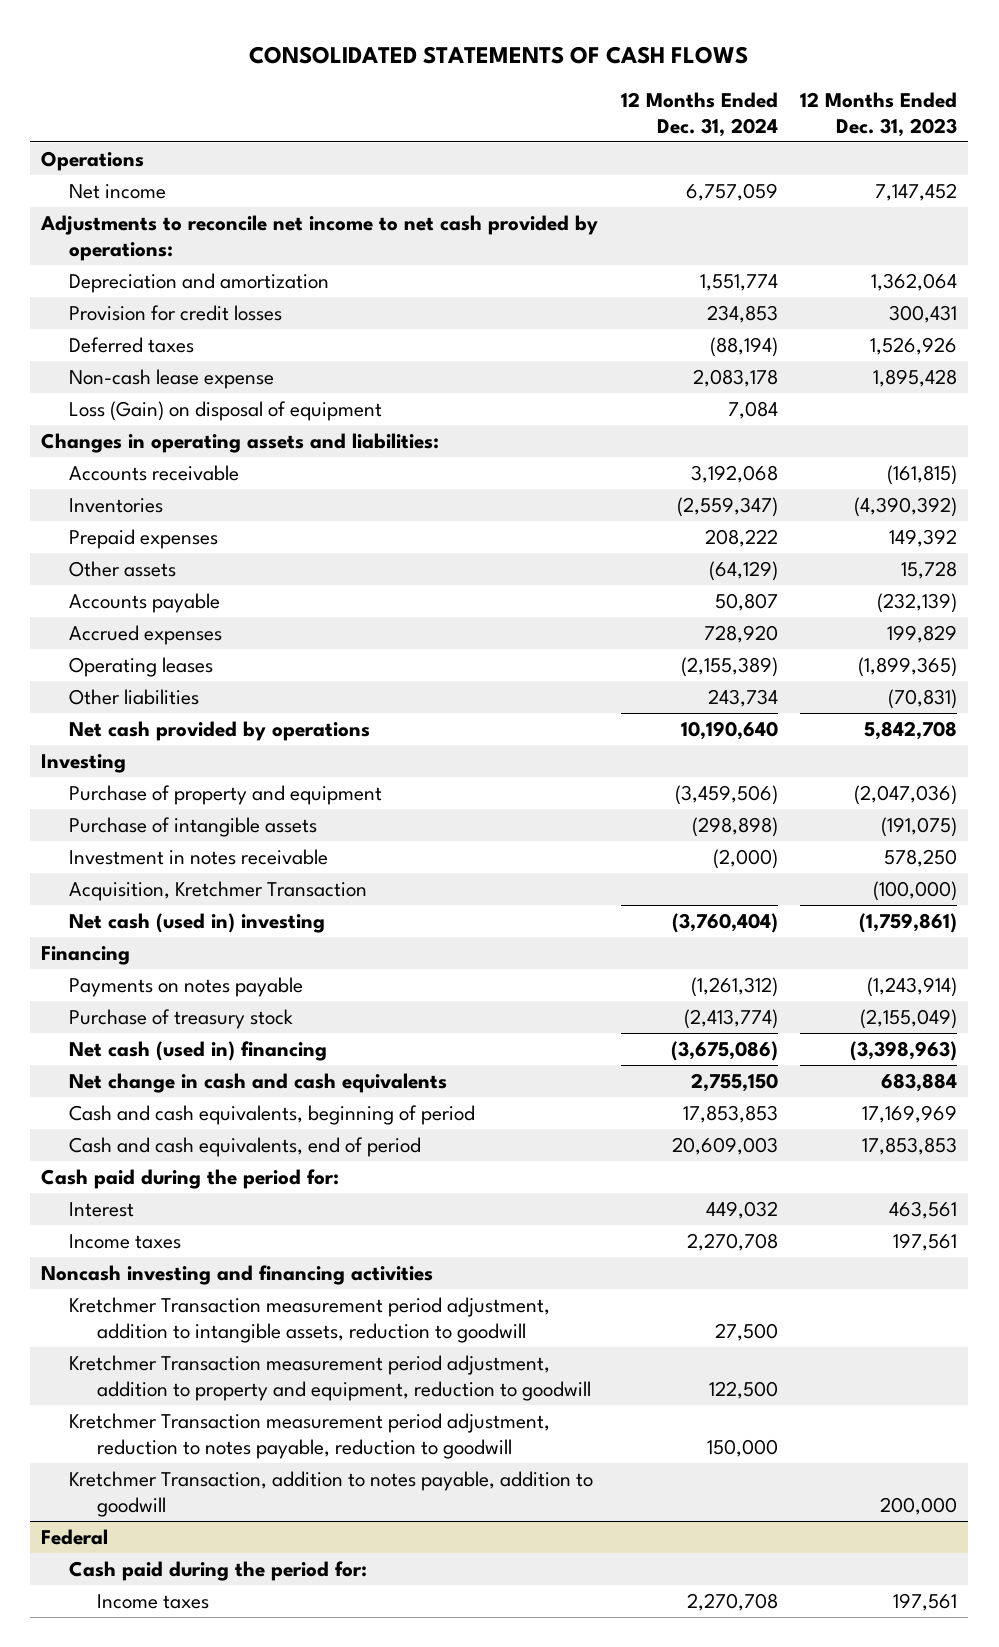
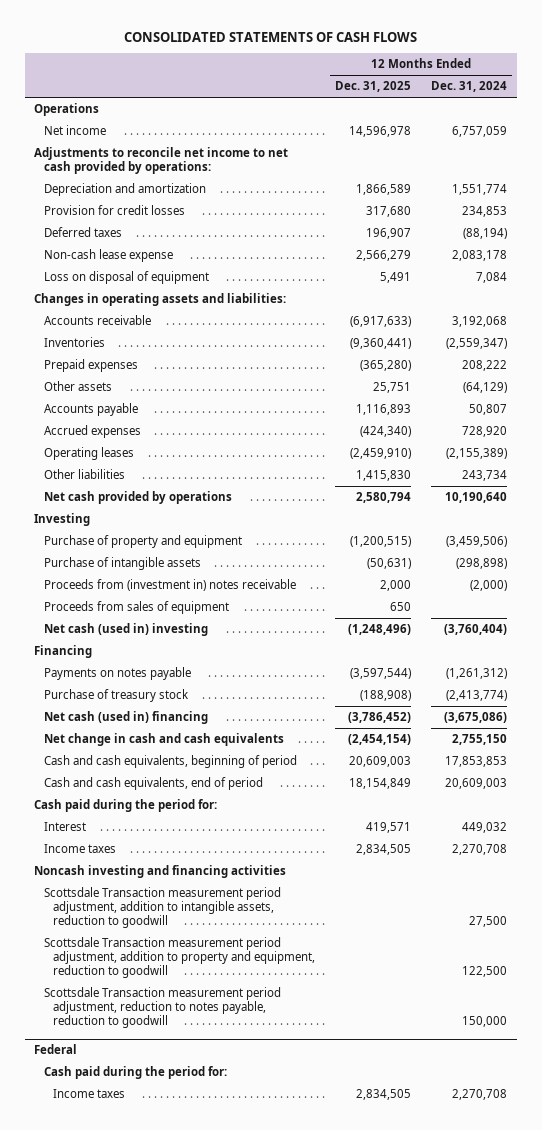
- | 12 Months Ended Dec. 31, 2024 | 12 Months Ended Dec. 31, 2023
+ | 12 Months Ended Dec. 31, 2025 | 12 Months Ended Dec. 31, 2024
- Loss (Gain) on disposal of equipment | 7,084 |
+ Loss on disposal of equipment | 5,491 | 7,084
- Investment in notes receivable | (2,000) | 578,250
- Acquisition, Kretchmer Transaction | | (100,000)
+ Proceeds from (investment in) notes receivable | 2,000 | (2,000)
+ Proceeds from sales of equipment | 650 |
- Kretchmer Transaction measurement period adjustment, addition to intangible assets, reduction to goodwill | 27,500 |
- Kretchmer Transaction measurement period adjustment, addition to property and equipment, reduction to goodwill | 122,500 |
- Kretchmer Transaction measurement period adjustment, reduction to notes payable, reduction to goodwill | 150,000 |
- Kretchmer Transaction, addition to notes payable, addition to goodwill | | 200,000
+ Scottsdale Transaction measurement period adjustment, addition to intangible assets, reduction to goodwill | | 27,500
+ Scottsdale Transaction measurement period adjustment, addition to property and equipment, reduction to goodwill | | 122,500
+ Scottsdale Transaction measurement period adjustment, reduction to notes payable, reduction to goodwill | | 150,000

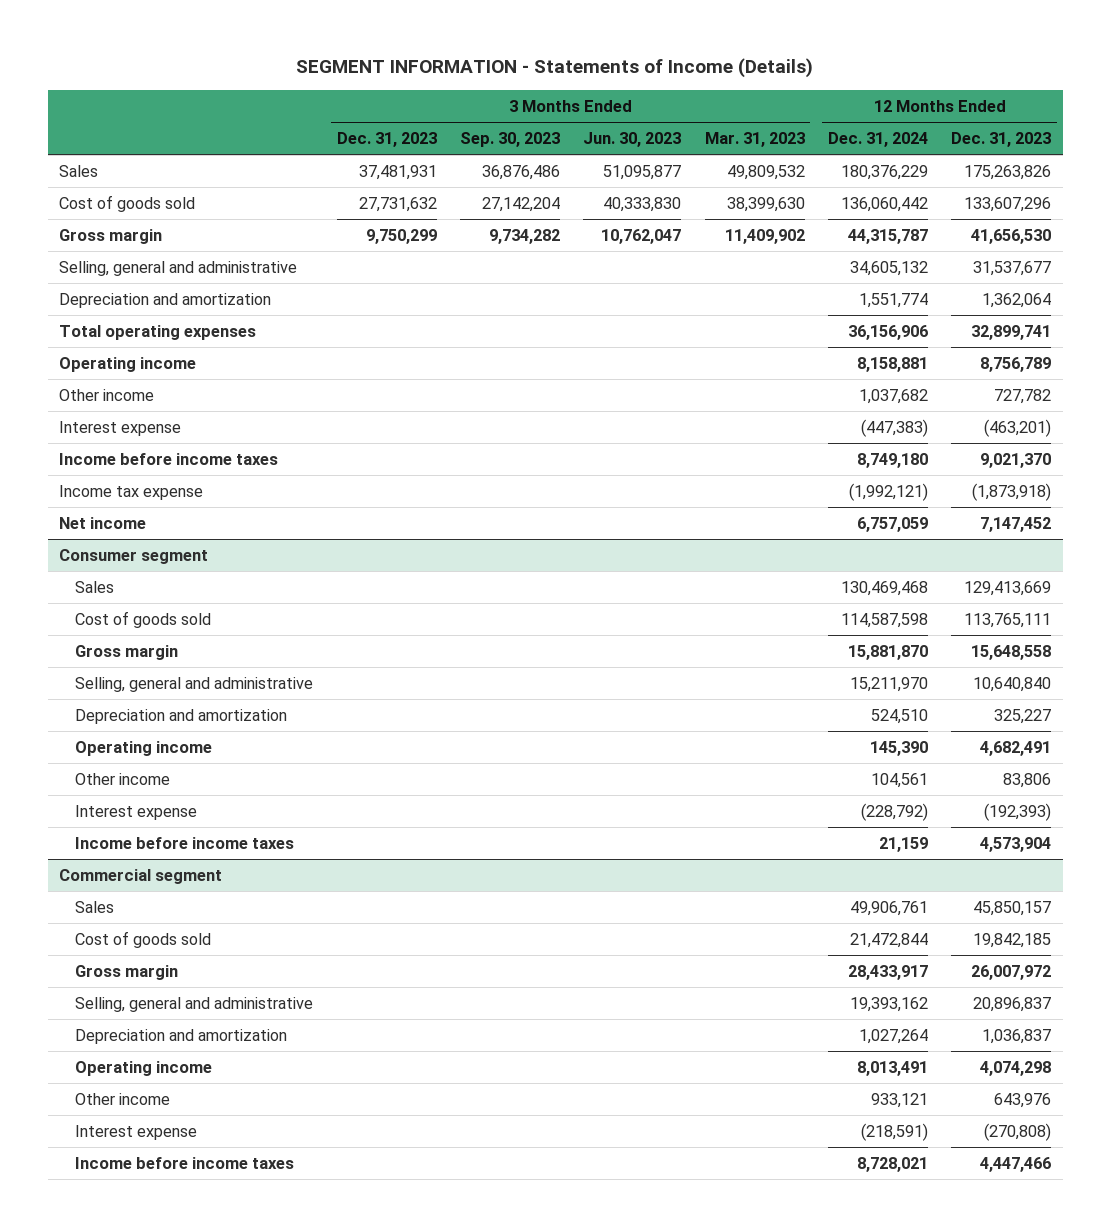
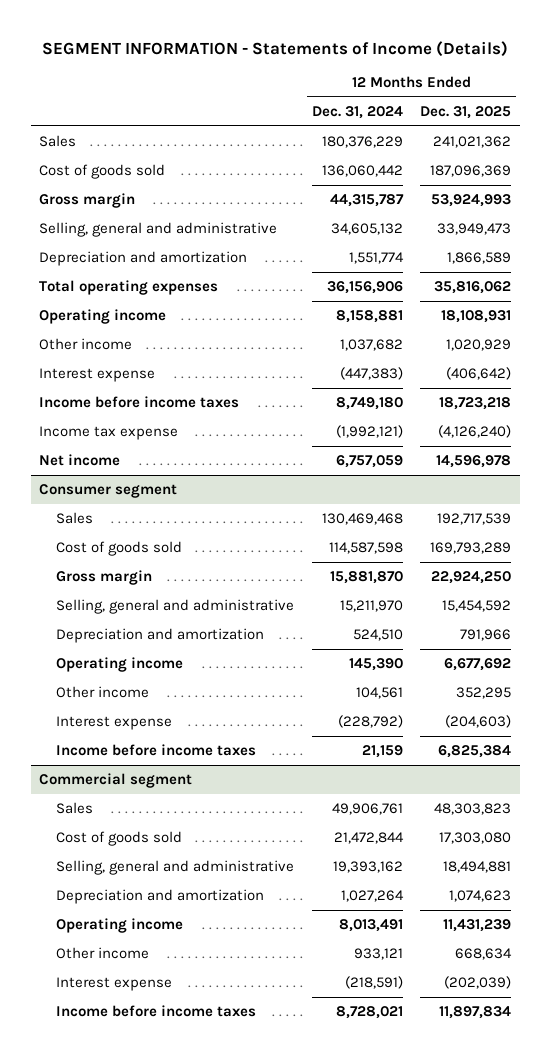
- | 3 Months Ended Dec. 31, 2023 | 3 Months Ended Sep. 30, 2023 | 3 Months Ended Jun. 30, 2023 | 3 Months Ended Mar. 31, 2023 | 12 Months Ended Dec. 31, 2024 | 12 Months Ended Dec. 31, 2023
+ | 12 Months Ended Dec. 31, 2024 | 12 Months Ended Dec. 31, 2025
@ Commercial segment
- Gross margin | | | | | 28,433,917 | 26,007,972

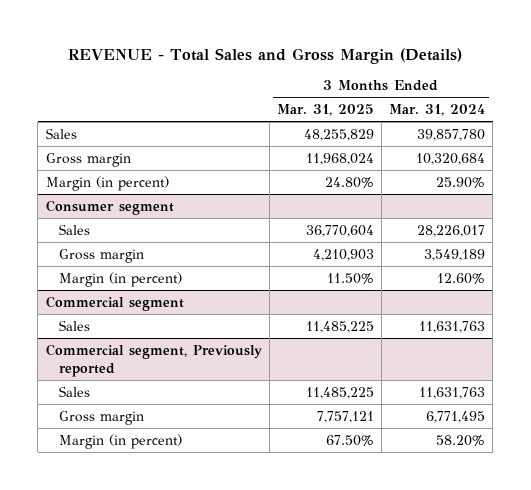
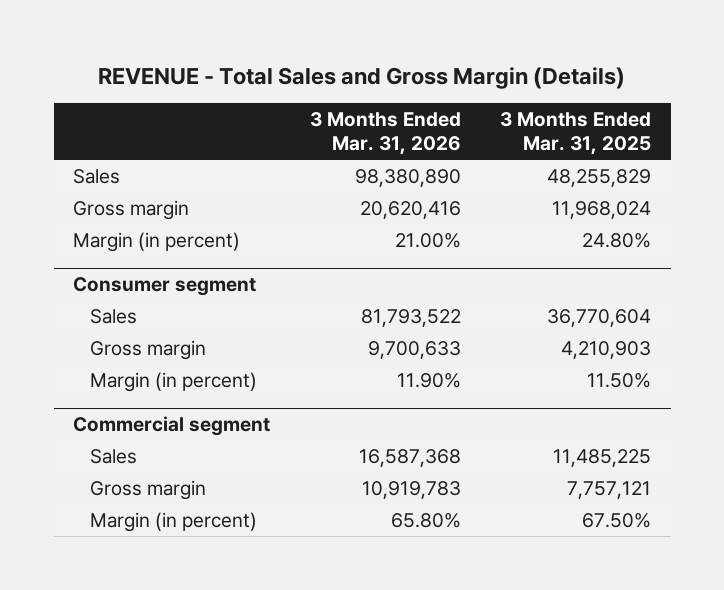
- | 3 Months Ended Mar. 31, 2025 | 3 Months Ended Mar. 31, 2024
+ | 3 Months Ended Mar. 31, 2026 | 3 Months Ended Mar. 31, 2025
- Commercial segment, Previously reported
- Sales | 11,485,225 | 11,631,763

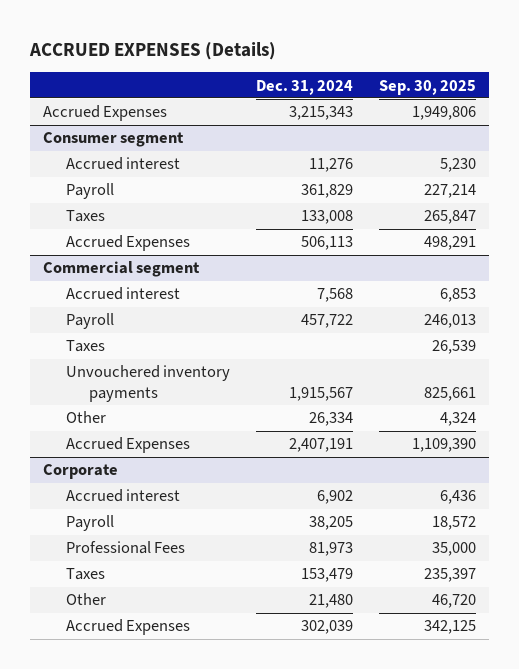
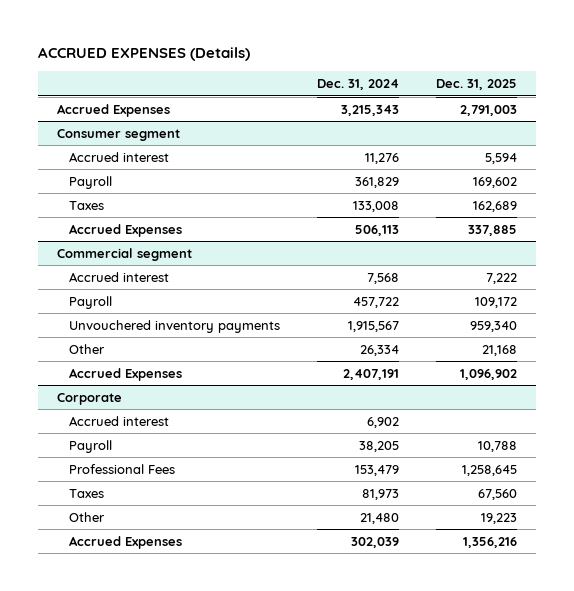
- | Dec. 31, 2024 | Sep. 30, 2025
+ | Dec. 31, 2024 | Dec. 31, 2025
@ Commercial segment
- Taxes | | 26,539
@ Corporate
- Professional Fees | 81,973 | 35,000
- Taxes | 153,479 | 235,397
+ Professional Fees | 153,479 | 1,258,645
+ Taxes | 81,973 | 67,560

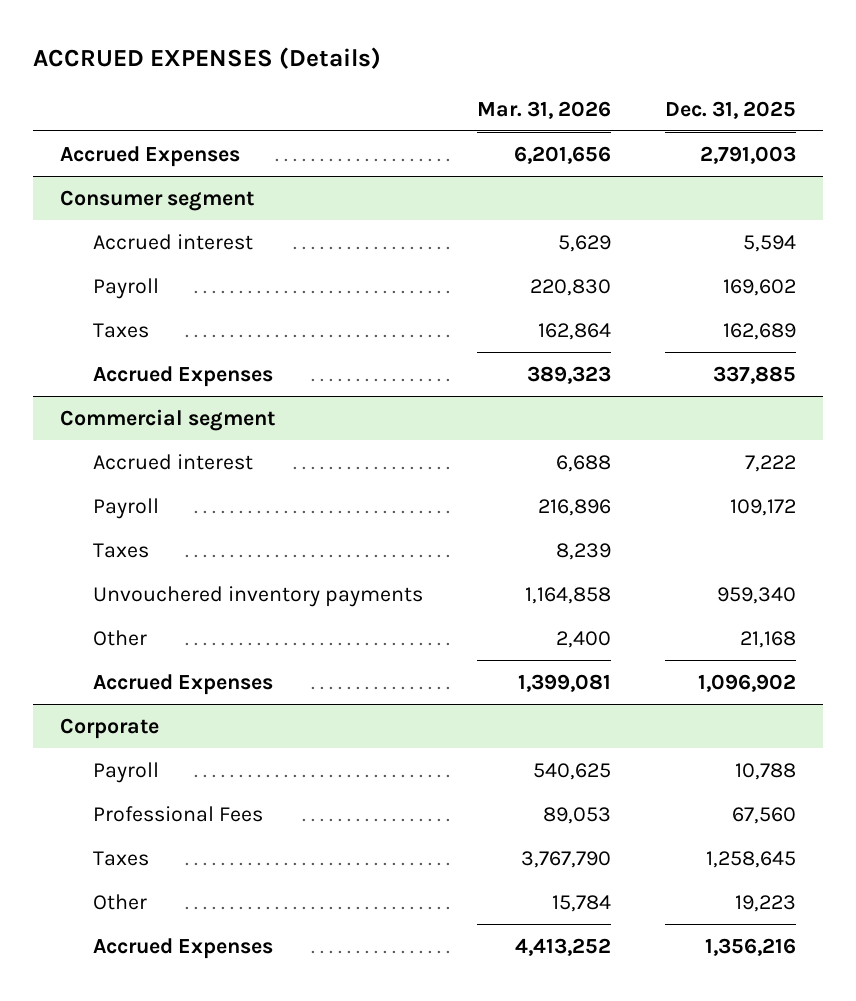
- | Dec. 31, 2024 | Dec. 31, 2025
+ | Mar. 31, 2026 | Dec. 31, 2025
@ Commercial segment
+ Taxes | 8,239 |
@ Corporate
- Accrued interest | 6,902 |
- Professional Fees | 153,479 | 1,258,645
- Taxes | 81,973 | 67,560
+ Professional Fees | 89,053 | 67,560
+ Taxes | 3,767,790 | 1,258,645

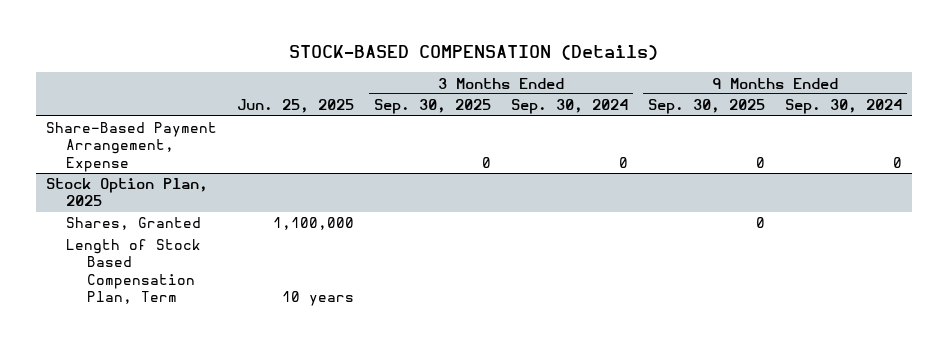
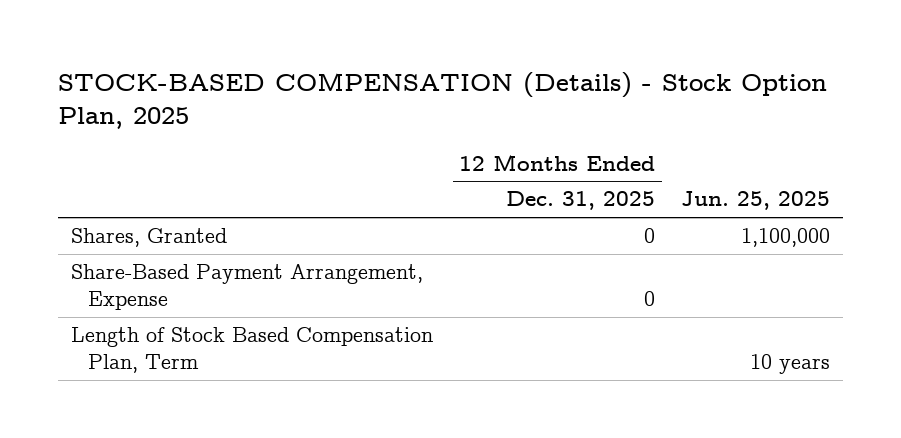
- STOCK-BASED COMPENSATION (Details)
+ STOCK-BASED COMPENSATION (Details) - Stock Option Plan, 2025
- | Jun. 25, 2025 | 3 Months Ended Sep. 30, 2025 | 3 Months Ended Sep. 30, 2024 | 9 Months Ended Sep. 30, 2025 | 9 Months Ended Sep. 30, 2024
+ | 12 Months Ended Dec. 31, 2025 | Jun. 25, 2025
- Stock Option Plan, 2025
moved down: Share-Based Payment Arrangement, Expense | 0 |

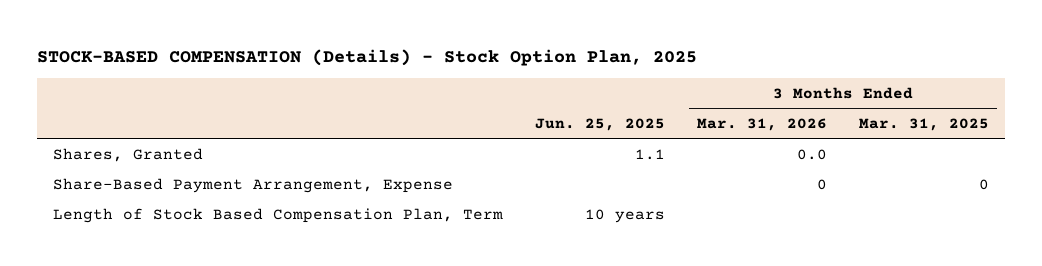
- | 12 Months Ended Dec. 31, 2025 | Jun. 25, 2025
+ | Jun. 25, 2025 | 3 Months Ended Mar. 31, 2026 | 3 Months Ended Mar. 31, 2025
- Shares, Granted | 0 | 1,100,000
+ Shares, Granted | 1.1 | 0.0 |

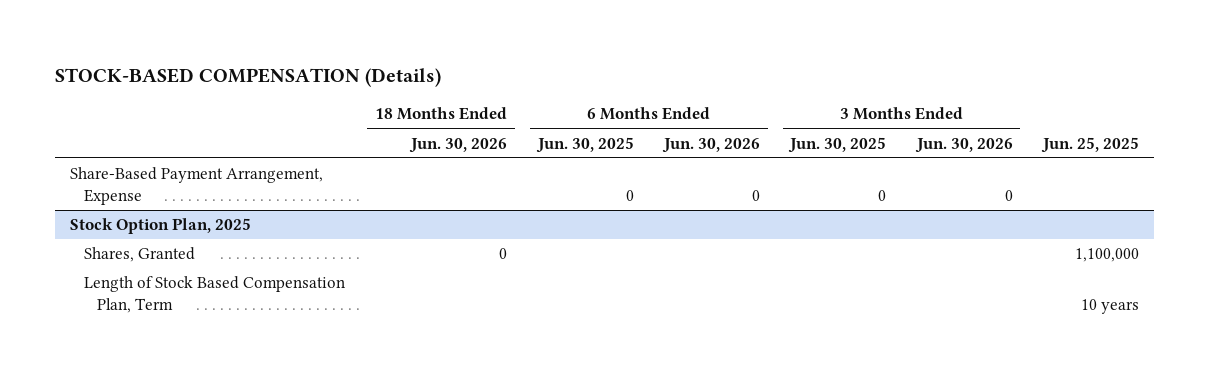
- STOCK-BASED COMPENSATION (Details) - Stock Option Plan, 2025
+ STOCK-BASED COMPENSATION (Details)
- | Jun. 25, 2025 | 3 Months Ended Mar. 31, 2026 | 3 Months Ended Mar. 31, 2025
+ | 18 Months Ended Jun. 30, 2026 | 6 Months Ended Jun. 30, 2025 | 6 Months Ended Jun. 30, 2026 | 3 Months Ended Jun. 30, 2025 | 3 Months Ended Jun. 30, 2026 | Jun. 25, 2025
- Shares, Granted | 1.1 | 0.0 |
+ Stock Option Plan, 2025
+ Shares, Granted | 0 | | | | | 1,100,000

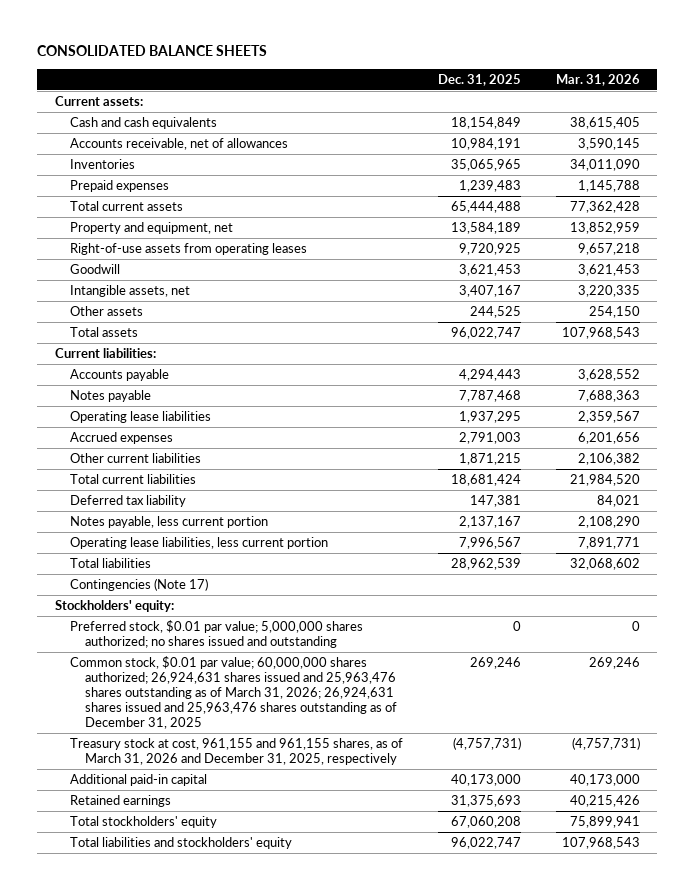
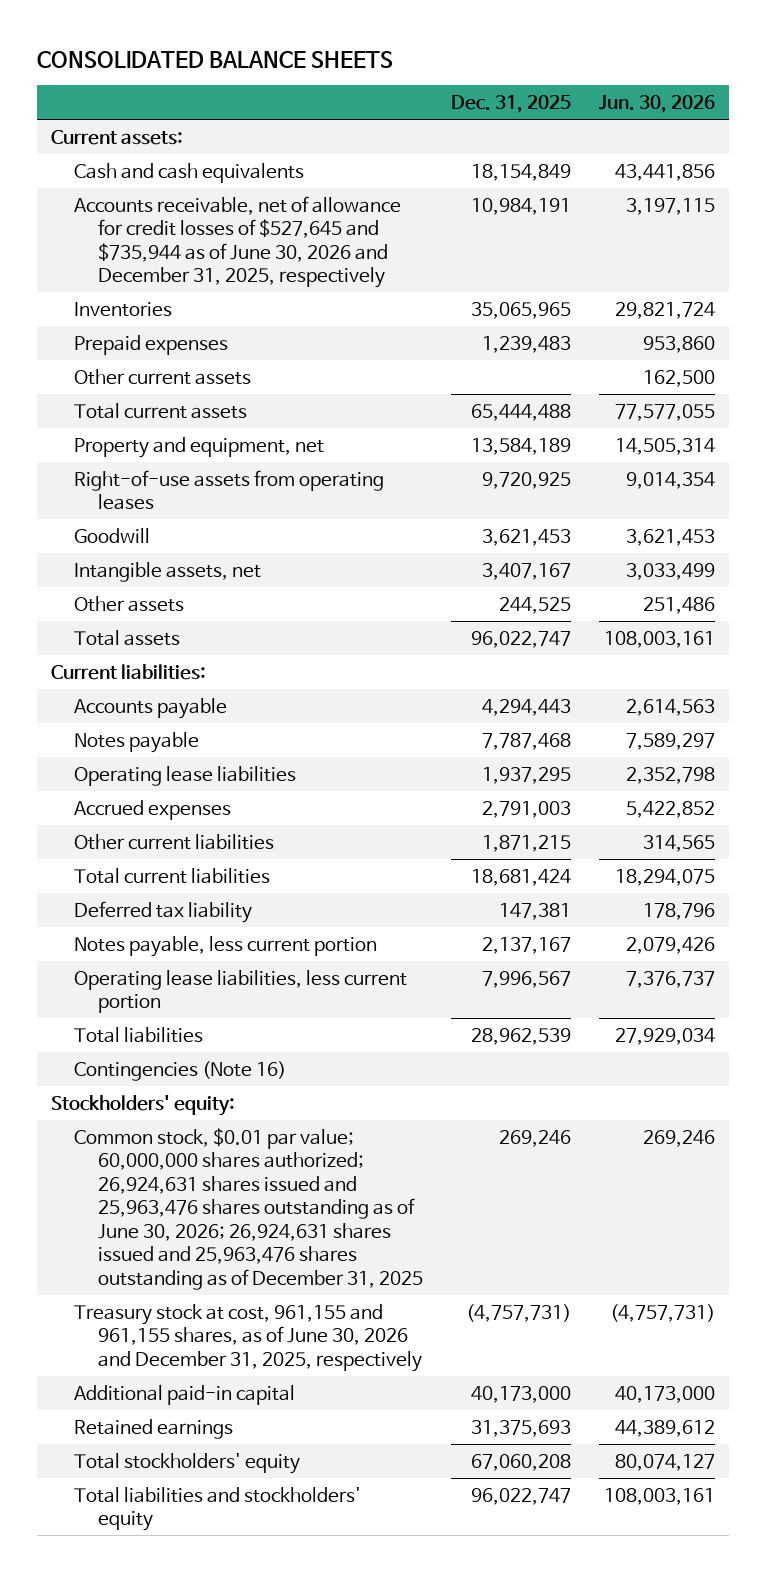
- | Dec. 31, 2025 | Mar. 31, 2026
+ | Dec. 31, 2025 | Jun. 30, 2026
- Accounts receivable, net of allowances | 10,984,191 | 3,590,145
+ Accounts receivable, net of allowance for credit losses of $527,645 and $735,944 as of June 30, 2026 and December 31, 2025, respectively | 10,984,191 | 3,197,115
+ Other current assets | | 162,500
- Contingencies (Note 17)
+ Contingencies (Note 16)
- Preferred stock, $0.01 par value; 5,000,000 shares authorized; no shares issued and outstanding | 0 | 0
- Common stock, $0.01 par value; 60,000,000 shares authorized; 26,924,631 shares issued and 25,963,476 shares outstanding as of March 31, 2026; 26,924,631 shares issued and 25,963,476 shares outstanding as of December 31, 2025 | 269,246 | 269,246
- Treasury stock at cost, 961,155 and 961,155 shares, as of March 31, 2026 and December 31, 2025, respectively | (4,757,731) | (4,757,731)
+ Common stock, $0.01 par value; 60,000,000 shares authorized; 26,924,631 shares issued and 25,963,476 shares outstanding as of June 30, 2026; 26,924,631 shares issued and 25,963,476 shares outstanding as of December 31, 2025 | 269,246 | 269,246
+ Treasury stock at cost, 961,155 and 961,155 shares, as of June 30, 2026 and December 31, 2025, respectively | (4,757,731) | (4,757,731)

